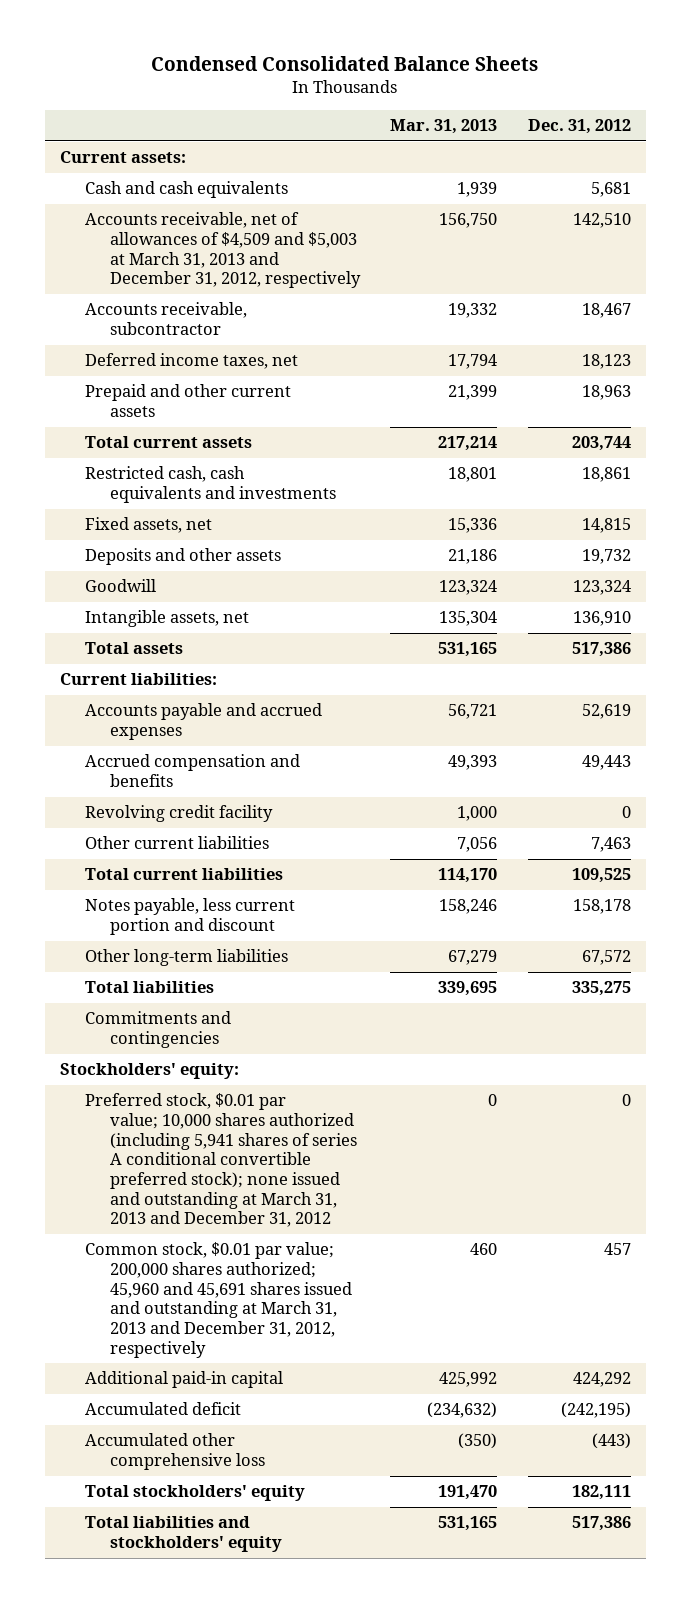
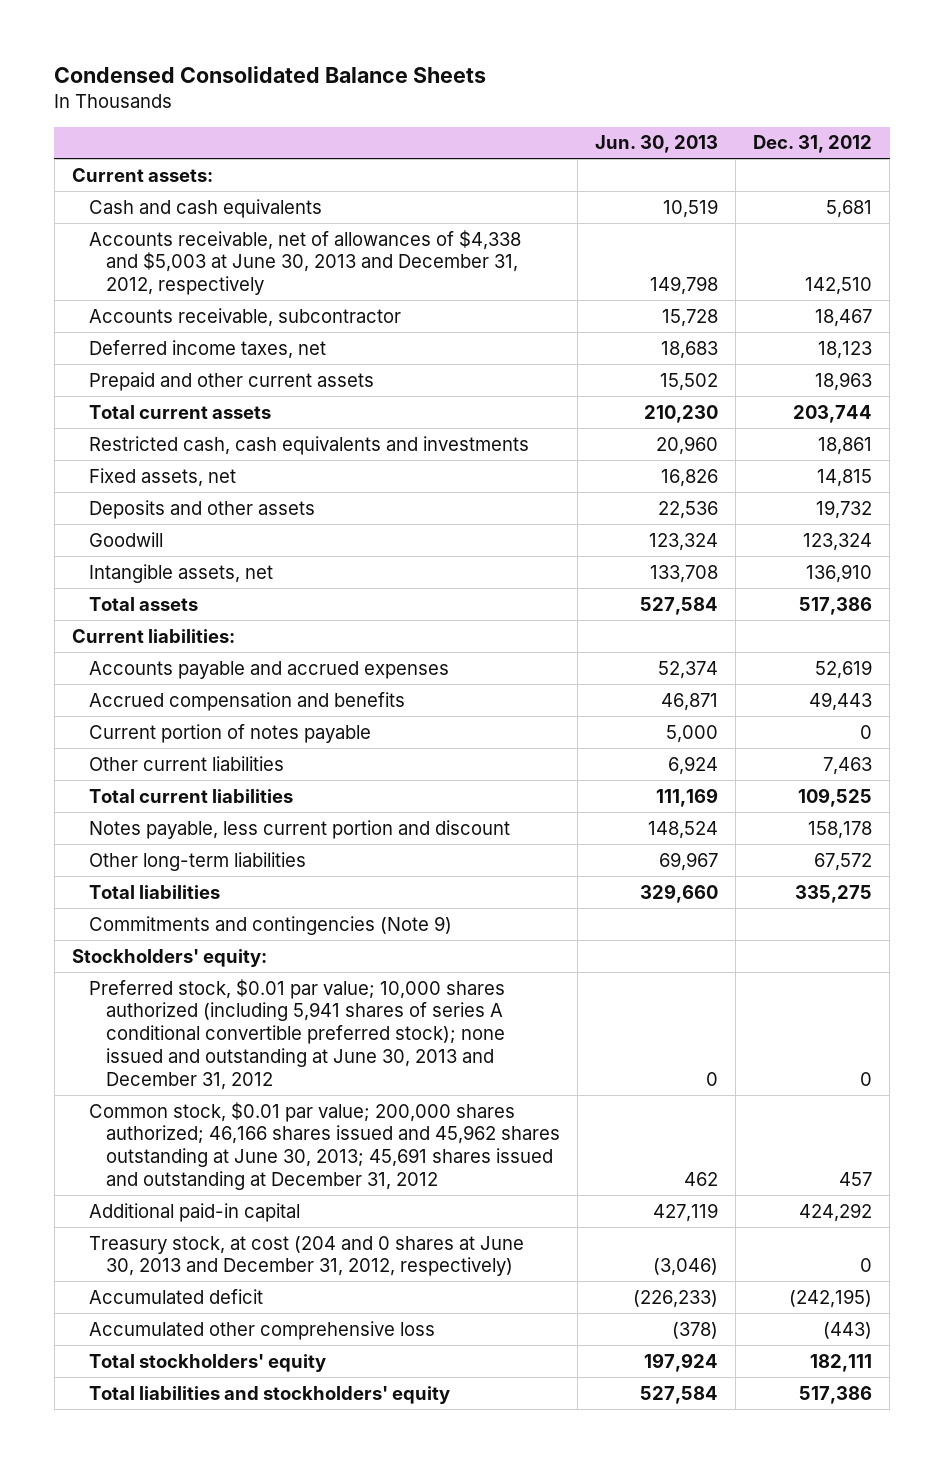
- | Mar. 31, 2013 | Dec. 31, 2012
+ | Jun. 30, 2013 | Dec. 31, 2012
- Accounts receivable, net of allowances of $4,509 and $5,003 at March 31, 2013 and December 31, 2012, respectively | 156,750 | 142,510
+ Accounts receivable, net of allowances of $4,338 and $5,003 at June 30, 2013 and December 31, 2012, respectively | 149,798 | 142,510
- Revolving credit facility | 1,000 | 0
+ Current portion of notes payable | 5,000 | 0
- Commitments and contingencies
+ Commitments and contingencies (Note 9)
- Preferred stock, $0.01 par value; 10,000 shares authorized (including 5,941 shares of series A conditional convertible preferred stock); none issued and outstanding at March 31, 2013 and December 31, 2012 | 0 | 0
- Common stock, $0.01 par value; 200,000 shares authorized; 45,960 and 45,691 shares issued and outstanding at March 31, 2013 and December 31, 2012, respectively | 460 | 457
+ Preferred stock, $0.01 par value; 10,000 shares authorized (including 5,941 shares of series A conditional convertible preferred stock); none issued and outstanding at June 30, 2013 and December 31, 2012 | 0 | 0
+ Common stock, $0.01 par value; 200,000 shares authorized; 46,166 shares issued and 45,962 shares outstanding at June 30, 2013; 45,691 shares issued and outstanding at December 31, 2012 | 462 | 457
+ Treasury stock, at cost (204 and 0 shares at June 30, 2013 and December 31, 2012, respectively) | (3,046) | 0

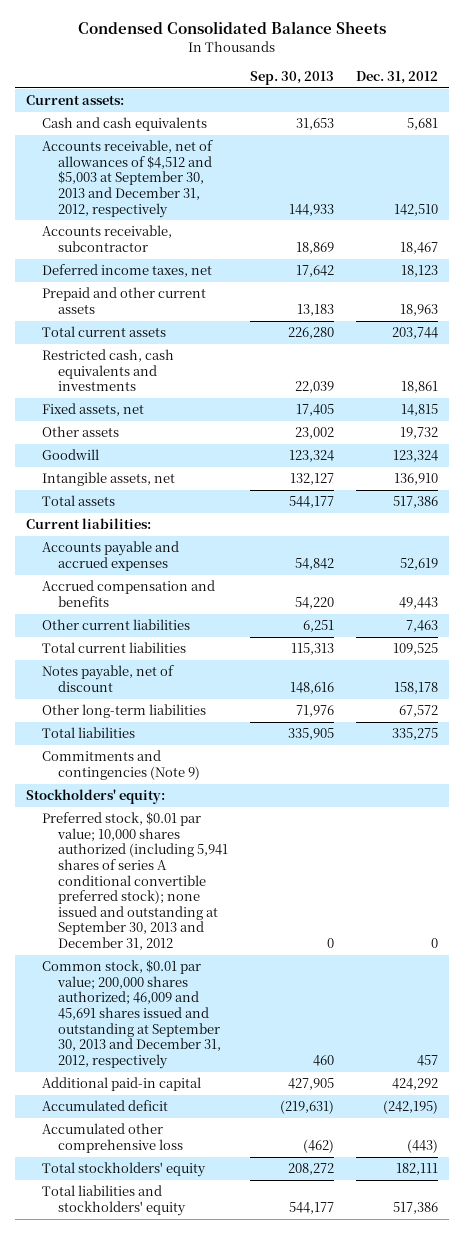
- | Jun. 30, 2013 | Dec. 31, 2012
+ | Sep. 30, 2013 | Dec. 31, 2012
- Accounts receivable, net of allowances of $4,338 and $5,003 at June 30, 2013 and December 31, 2012, respectively | 149,798 | 142,510
+ Accounts receivable, net of allowances of $4,512 and $5,003 at September 30, 2013 and December 31, 2012, respectively | 144,933 | 142,510
- Deposits and other assets | 22,536 | 19,732
+ Other assets | 23,002 | 19,732
- Current portion of notes payable | 5,000 | 0
- Notes payable, less current portion and discount | 148,524 | 158,178
+ Notes payable, net of discount | 148,616 | 158,178
- Preferred stock, $0.01 par value; 10,000 shares authorized (including 5,941 shares of series A conditional convertible preferred stock); none issued and outstanding at June 30, 2013 and December 31, 2012 | 0 | 0
- Common stock, $0.01 par value; 200,000 shares authorized; 46,166 shares issued and 45,962 shares outstanding at June 30, 2013; 45,691 shares issued and outstanding at December 31, 2012 | 462 | 457
+ Preferred stock, $0.01 par value; 10,000 shares authorized (including 5,941 shares of series A conditional convertible preferred stock); none issued and outstanding at September 30, 2013 and December 31, 2012 | 0 | 0
+ Common stock, $0.01 par value; 200,000 shares authorized; 46,009 and 45,691 shares issued and outstanding at September 30, 2013 and December 31, 2012, respectively | 460 | 457
- Treasury stock, at cost (204 and 0 shares at June 30, 2013 and December 31, 2012, respectively) | (3,046) | 0

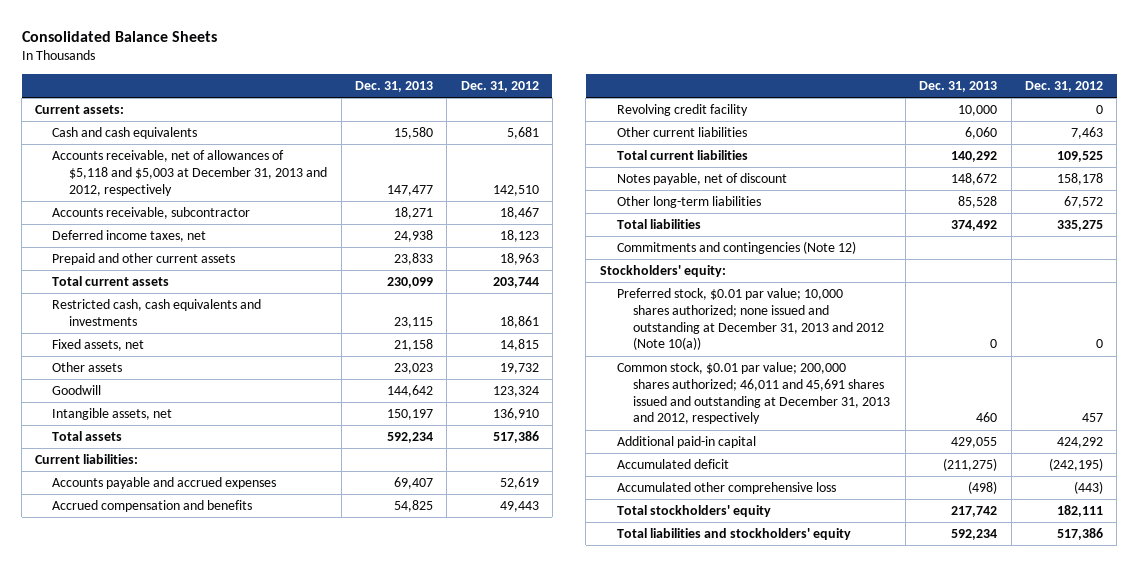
- Condensed Consolidated Balance Sheets
+ Consolidated Balance Sheets
- | Sep. 30, 2013 | Dec. 31, 2012
+ | Dec. 31, 2013 | Dec. 31, 2012
- Accounts receivable, net of allowances of $4,512 and $5,003 at September 30, 2013 and December 31, 2012, respectively | 144,933 | 142,510
+ Accounts receivable, net of allowances of $5,118 and $5,003 at December 31, 2013 and 2012, respectively | 147,477 | 142,510
+ Revolving credit facility | 10,000 | 0
- Commitments and contingencies (Note 9)
+ Commitments and contingencies (Note 12)
- Preferred stock, $0.01 par value; 10,000 shares authorized (including 5,941 shares of series A conditional convertible preferred stock); none issued and outstanding at September 30, 2013 and December 31, 2012 | 0 | 0
- Common stock, $0.01 par value; 200,000 shares authorized; 46,009 and 45,691 shares issued and outstanding at September 30, 2013 and December 31, 2012, respectively | 460 | 457
+ Preferred stock, $0.01 par value; 10,000 shares authorized; none issued and outstanding at December 31, 2013 and 2012 (Note 10(a)) | 0 | 0
+ Common stock, $0.01 par value; 200,000 shares authorized; 46,011 and 45,691 shares issued and outstanding at December 31, 2013 and 2012, respectively | 460 | 457

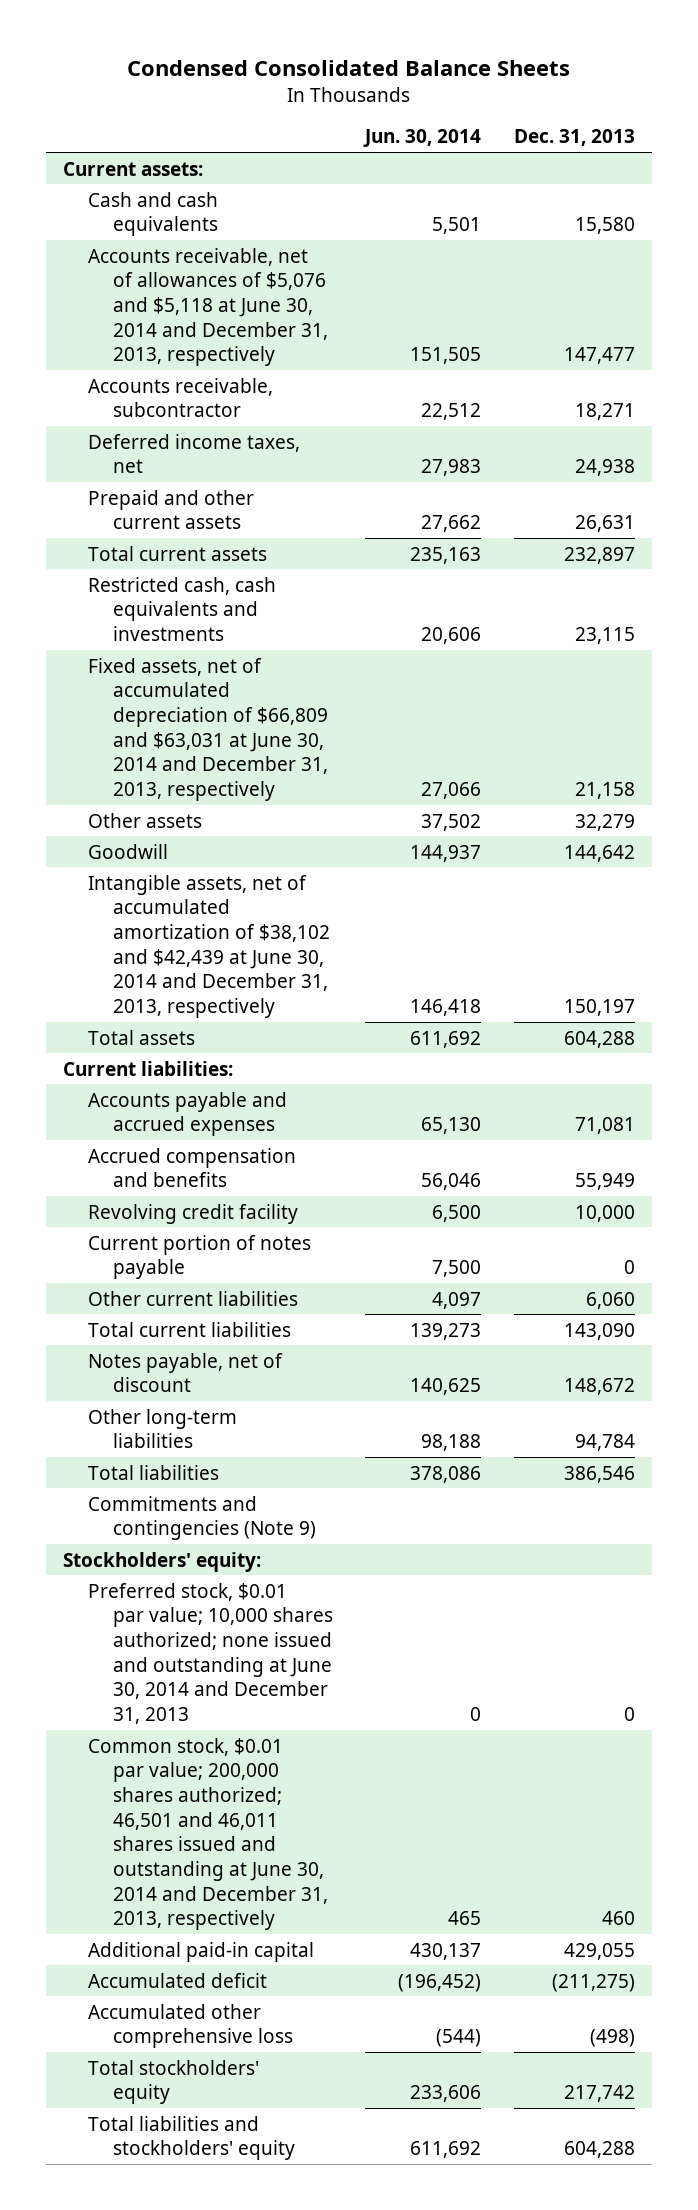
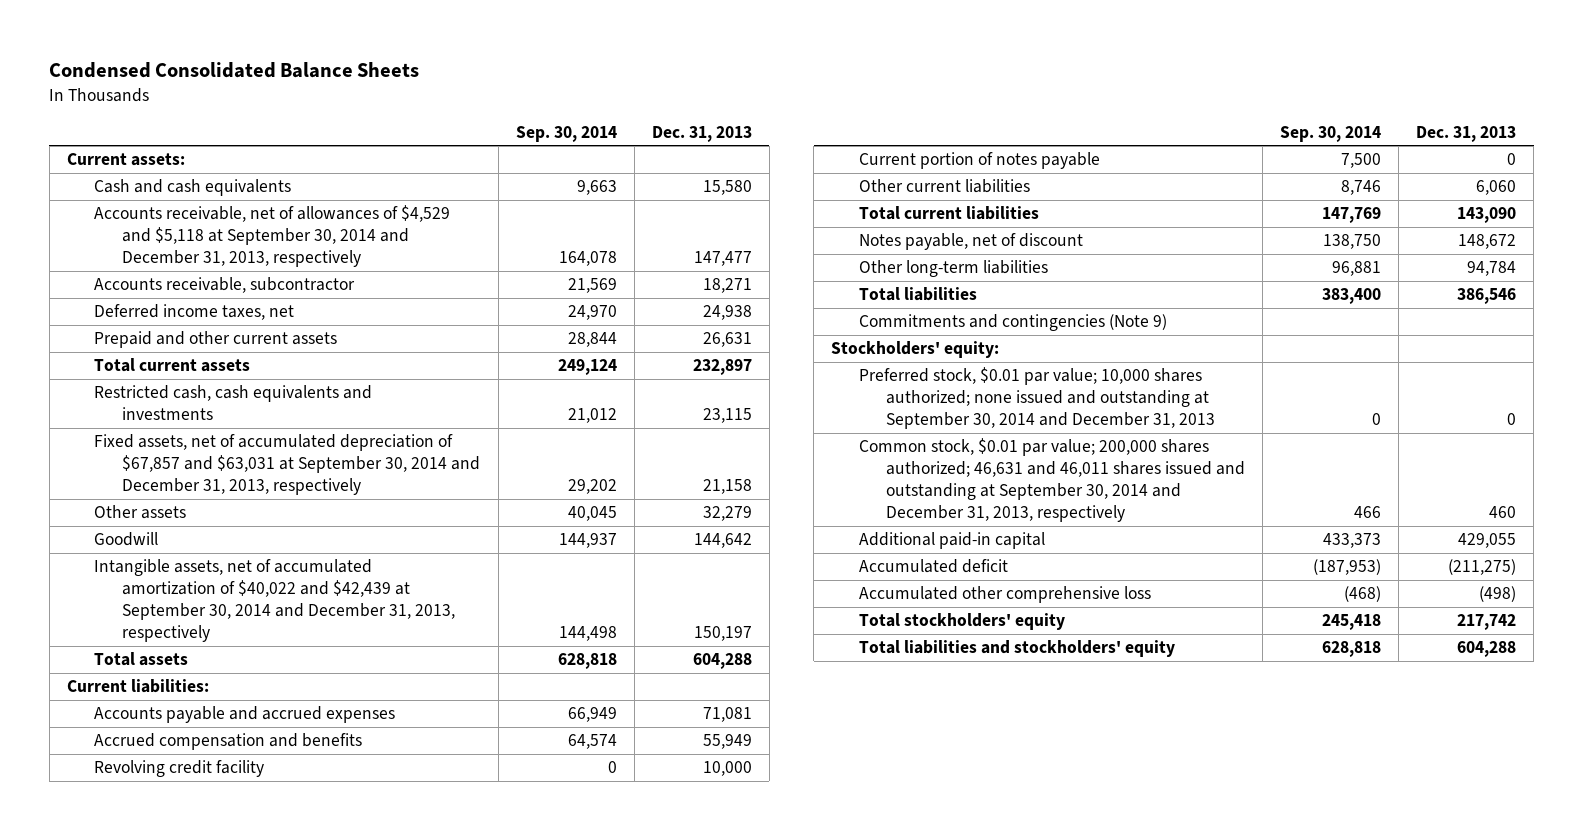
- | Jun. 30, 2014 | Dec. 31, 2013
+ | Sep. 30, 2014 | Dec. 31, 2013
- Accounts receivable, net of allowances of $5,076 and $5,118 at June 30, 2014 and December 31, 2013, respectively | 151,505 | 147,477
+ Accounts receivable, net of allowances of $4,529 and $5,118 at September 30, 2014 and December 31, 2013, respectively | 164,078 | 147,477
- Fixed assets, net of accumulated depreciation of $66,809 and $63,031 at June 30, 2014 and December 31, 2013, respectively | 27,066 | 21,158
+ Fixed assets, net of accumulated depreciation of $67,857 and $63,031 at September 30, 2014 and December 31, 2013, respectively | 29,202 | 21,158
- Intangible assets, net of accumulated amortization of $38,102 and $42,439 at June 30, 2014 and December 31, 2013, respectively | 146,418 | 150,197
+ Intangible assets, net of accumulated amortization of $40,022 and $42,439 at September 30, 2014 and December 31, 2013, respectively | 144,498 | 150,197
- Preferred stock, $0.01 par value; 10,000 shares authorized; none issued and outstanding at June 30, 2014 and December 31, 2013 | 0 | 0
- Common stock, $0.01 par value; 200,000 shares authorized; 46,501 and 46,011 shares issued and outstanding at June 30, 2014 and December 31, 2013, respectively | 465 | 460
+ Preferred stock, $0.01 par value; 10,000 shares authorized; none issued and outstanding at September 30, 2014 and December 31, 2013 | 0 | 0
+ Common stock, $0.01 par value; 200,000 shares authorized; 46,631 and 46,011 shares issued and outstanding at September 30, 2014 and December 31, 2013, respectively | 466 | 460

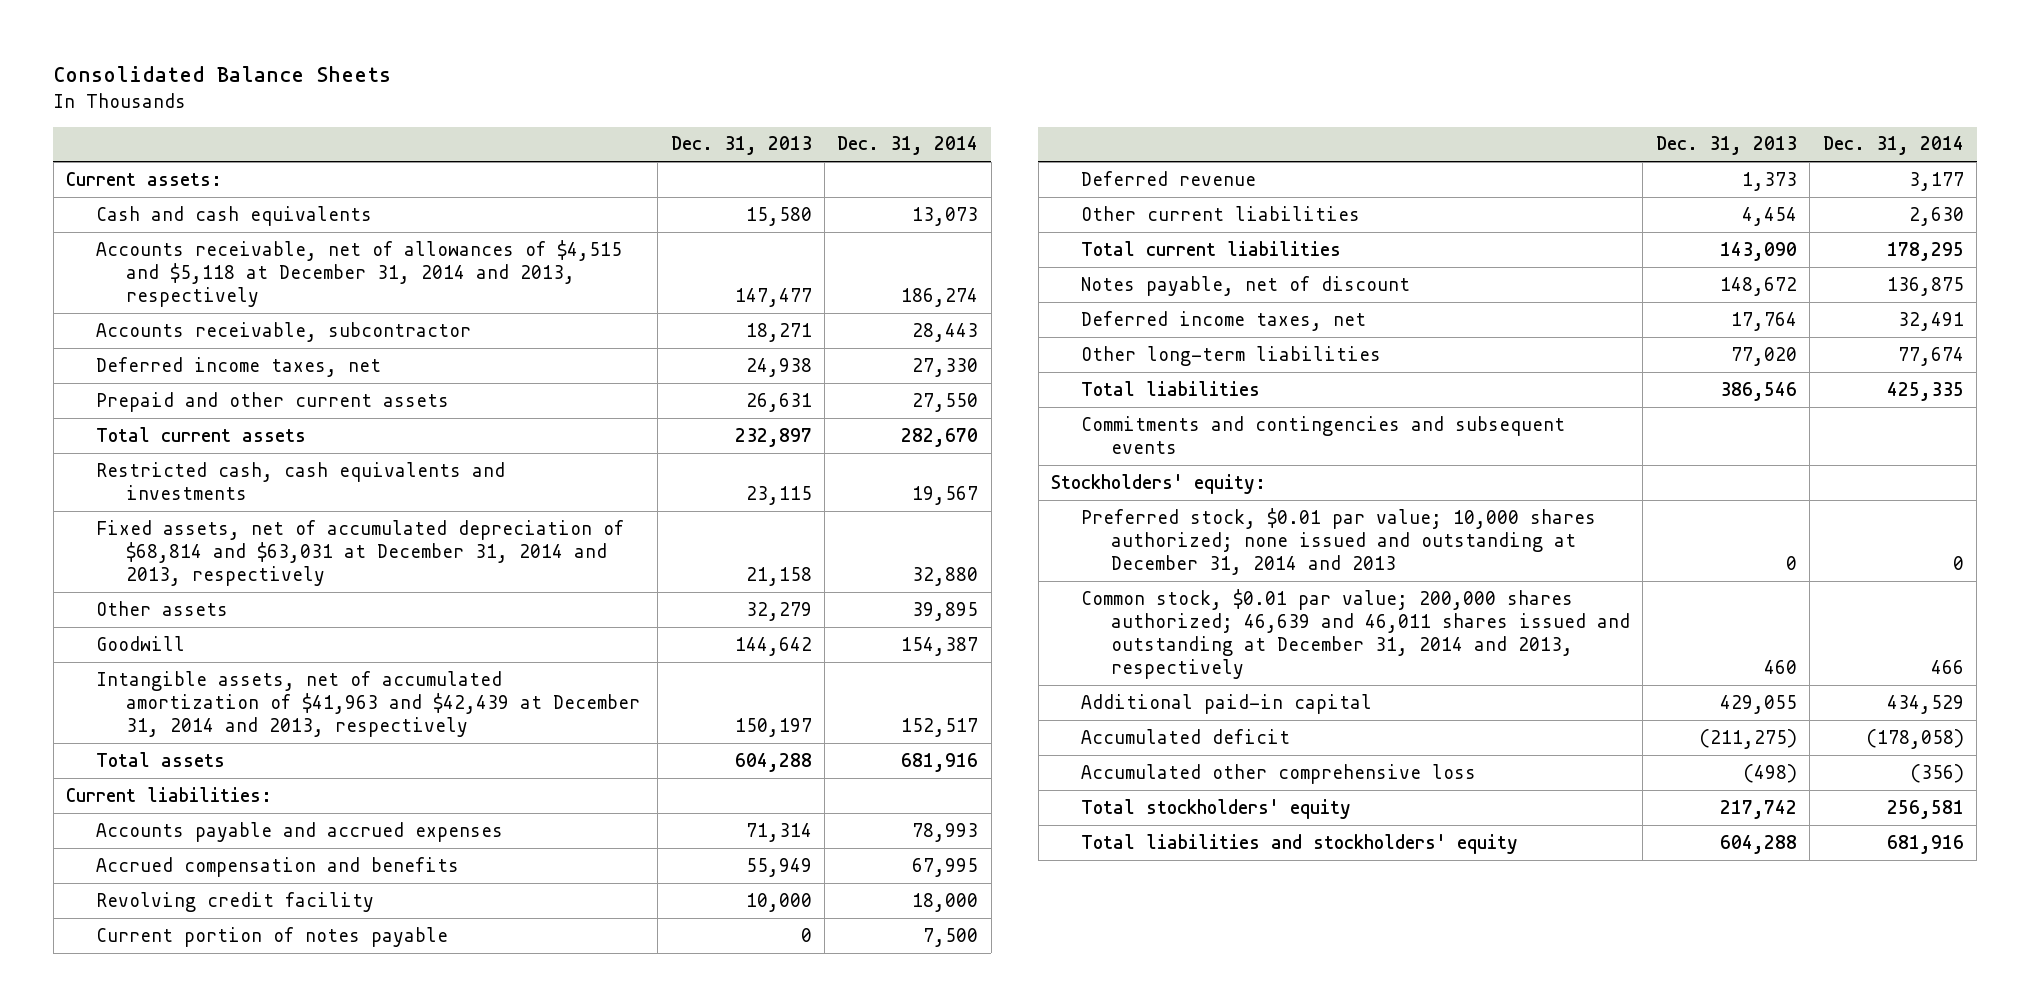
- Condensed Consolidated Balance Sheets
+ Consolidated Balance Sheets
- | Sep. 30, 2014 | Dec. 31, 2013
+ | Dec. 31, 2013 | Dec. 31, 2014
- Accounts receivable, net of allowances of $4,529 and $5,118 at September 30, 2014 and December 31, 2013, respectively | 164,078 | 147,477
+ Accounts receivable, net of allowances of $4,515 and $5,118 at December 31, 2014 and 2013, respectively | 147,477 | 186,274
- Fixed assets, net of accumulated depreciation of $67,857 and $63,031 at September 30, 2014 and December 31, 2013, respectively | 29,202 | 21,158
+ Fixed assets, net of accumulated depreciation of $68,814 and $63,031 at December 31, 2014 and 2013, respectively | 21,158 | 32,880
- Intangible assets, net of accumulated amortization of $40,022 and $42,439 at September 30, 2014 and December 31, 2013, respectively | 144,498 | 150,197
+ Intangible assets, net of accumulated amortization of $41,963 and $42,439 at December 31, 2014 and 2013, respectively | 150,197 | 152,517
- Accounts payable and accrued expenses | 66,949 | 71,081
+ Accounts payable and accrued expenses | 71,314 | 78,993
- Other current liabilities | 8,746 | 6,060
+ Deferred revenue | 1,373 | 3,177
+ Other current liabilities | 4,454 | 2,630
- Other long-term liabilities | 96,881 | 94,784
+ Deferred income taxes, net | 17,764 | 32,491
+ Other long-term liabilities | 77,020 | 77,674
- Commitments and contingencies (Note 9)
+ Commitments and contingencies and subsequent events
- Preferred stock, $0.01 par value; 10,000 shares authorized; none issued and outstanding at September 30, 2014 and December 31, 2013 | 0 | 0
- Common stock, $0.01 par value; 200,000 shares authorized; 46,631 and 46,011 shares issued and outstanding at September 30, 2014 and December 31, 2013, respectively | 466 | 460
+ Preferred stock, $0.01 par value; 10,000 shares authorized; none issued and outstanding at December 31, 2014 and 2013 | 0 | 0
+ Common stock, $0.01 par value; 200,000 shares authorized; 46,639 and 46,011 shares issued and outstanding at December 31, 2014 and 2013, respectively | 460 | 466

